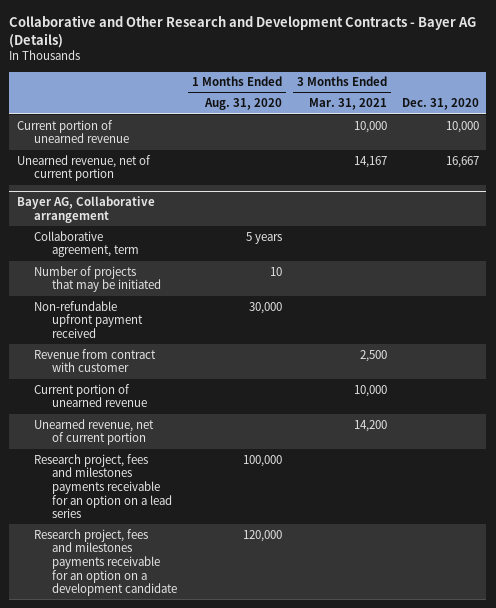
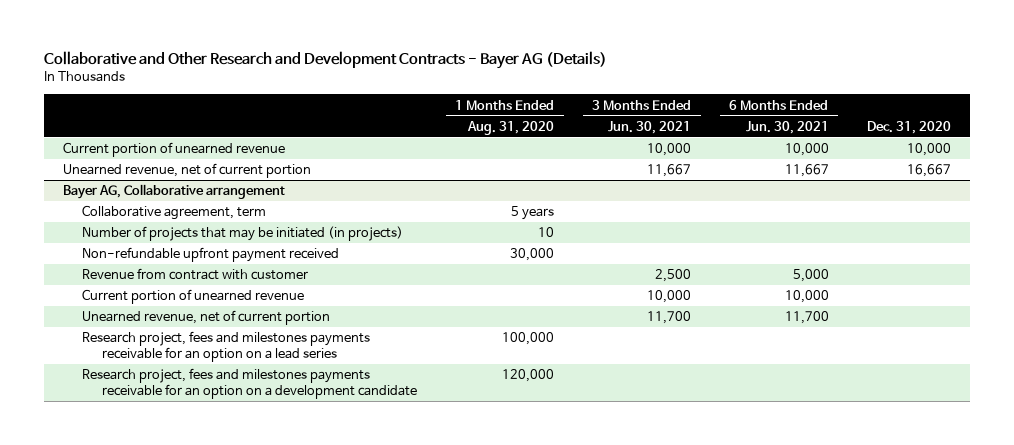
- | 1 Months Ended Aug. 31, 2020 | 3 Months Ended Mar. 31, 2021 | Dec. 31, 2020
+ | 1 Months Ended Aug. 31, 2020 | 3 Months Ended Jun. 30, 2021 | 6 Months Ended Jun. 30, 2021 | Dec. 31, 2020
@ Bayer AG, Collaborative arrangement
- Number of projects that may be initiated | 10 | |
+ Number of projects that may be initiated (in projects) | 10 | | |

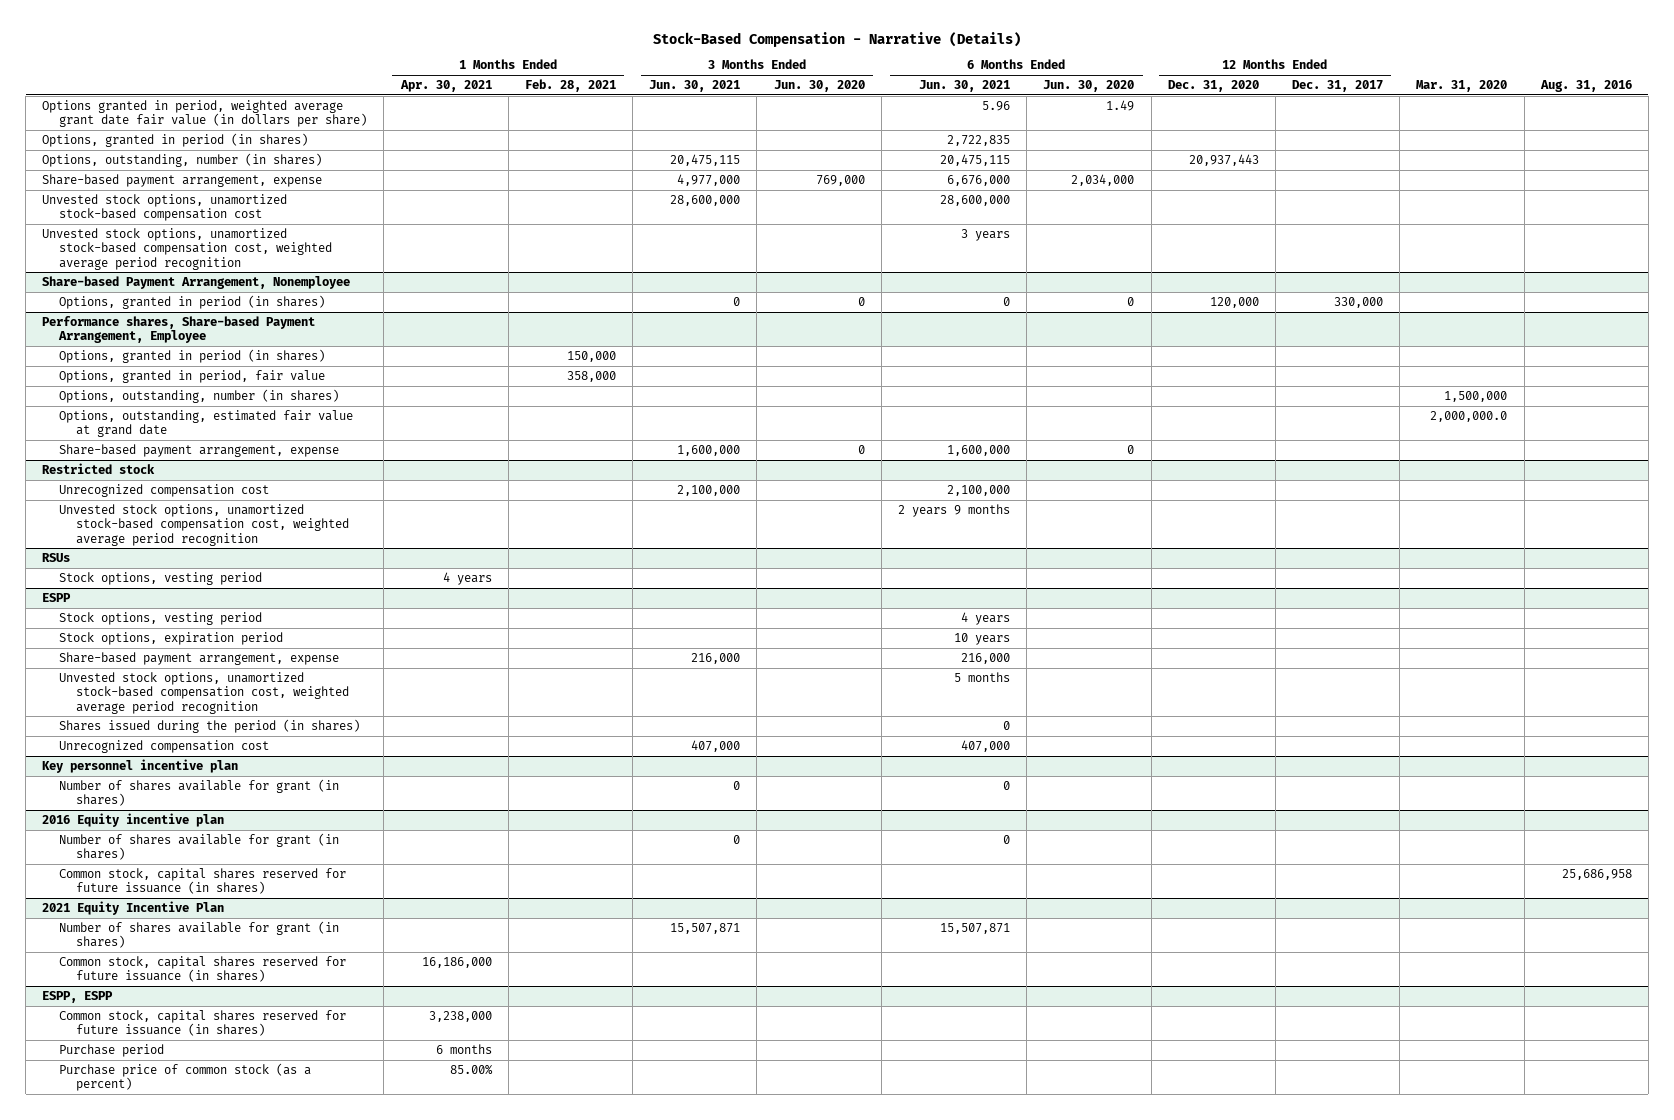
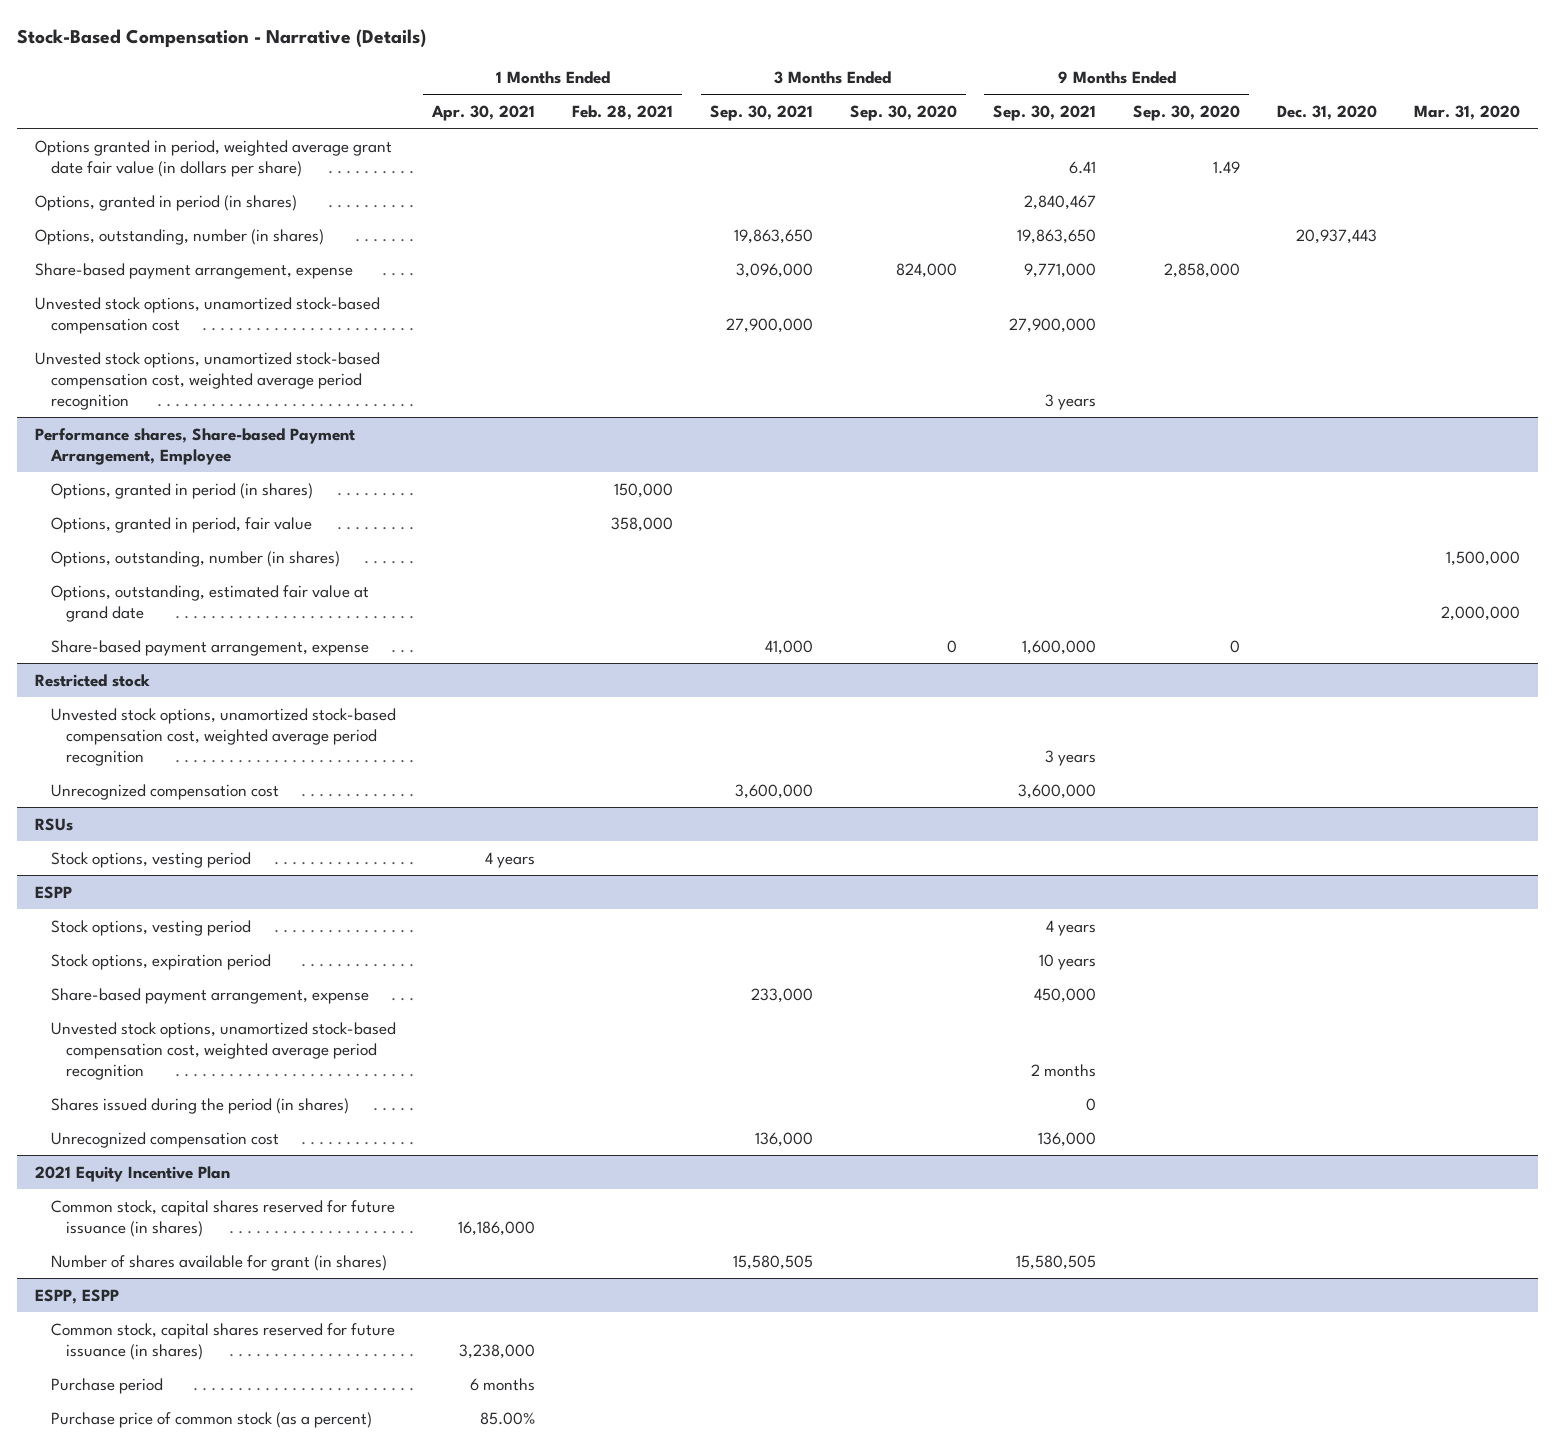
- | 1 Months Ended Apr. 30, 2021 | 1 Months Ended Feb. 28, 2021 | 3 Months Ended Jun. 30, 2021 | 3 Months Ended Jun. 30, 2020 | 6 Months Ended Jun. 30, 2021 | 6 Months Ended Jun. 30, 2020 | 12 Months Ended Dec. 31, 2020 | 12 Months Ended Dec. 31, 2017 | Mar. 31, 2020 | Aug. 31, 2016
+ | 1 Months Ended Apr. 30, 2021 | 1 Months Ended Feb. 28, 2021 | 3 Months Ended Sep. 30, 2021 | 3 Months Ended Sep. 30, 2020 | 9 Months Ended Sep. 30, 2021 | 9 Months Ended Sep. 30, 2020 | Dec. 31, 2020 | Mar. 31, 2020
- Share-based Payment Arrangement, Nonemployee
- Options, granted in period (in shares) | | | 0 | 0 | 0 | 0 | 120,000 | 330,000 | |
@ Performance shares, Share-based Payment Arrangement, Employee
- Options, outstanding, estimated fair value at grand date | | | | | | | | | 2,000,000.0 |
+ Options, outstanding, estimated fair value at grand date | | | | | | | | 2,000,000
@ Restricted stock
moved down: Unrecognized compensation cost | | | 3,600,000 | | 3,600,000 | | |
- Key personnel incentive plan
- Number of shares available for grant (in shares) | | | 0 | | 0 | | | | |
- 2016 Equity incentive plan
- Number of shares available for grant (in shares) | | | 0 | | 0 | | | | |
- Common stock, capital shares reserved for future issuance (in shares) | | | | | | | | | | 25,686,958
@ 2021 Equity Incentive Plan
moved down: Number of shares available for grant (in shares) | | | 15,580,505 | | 15,580,505 | | |

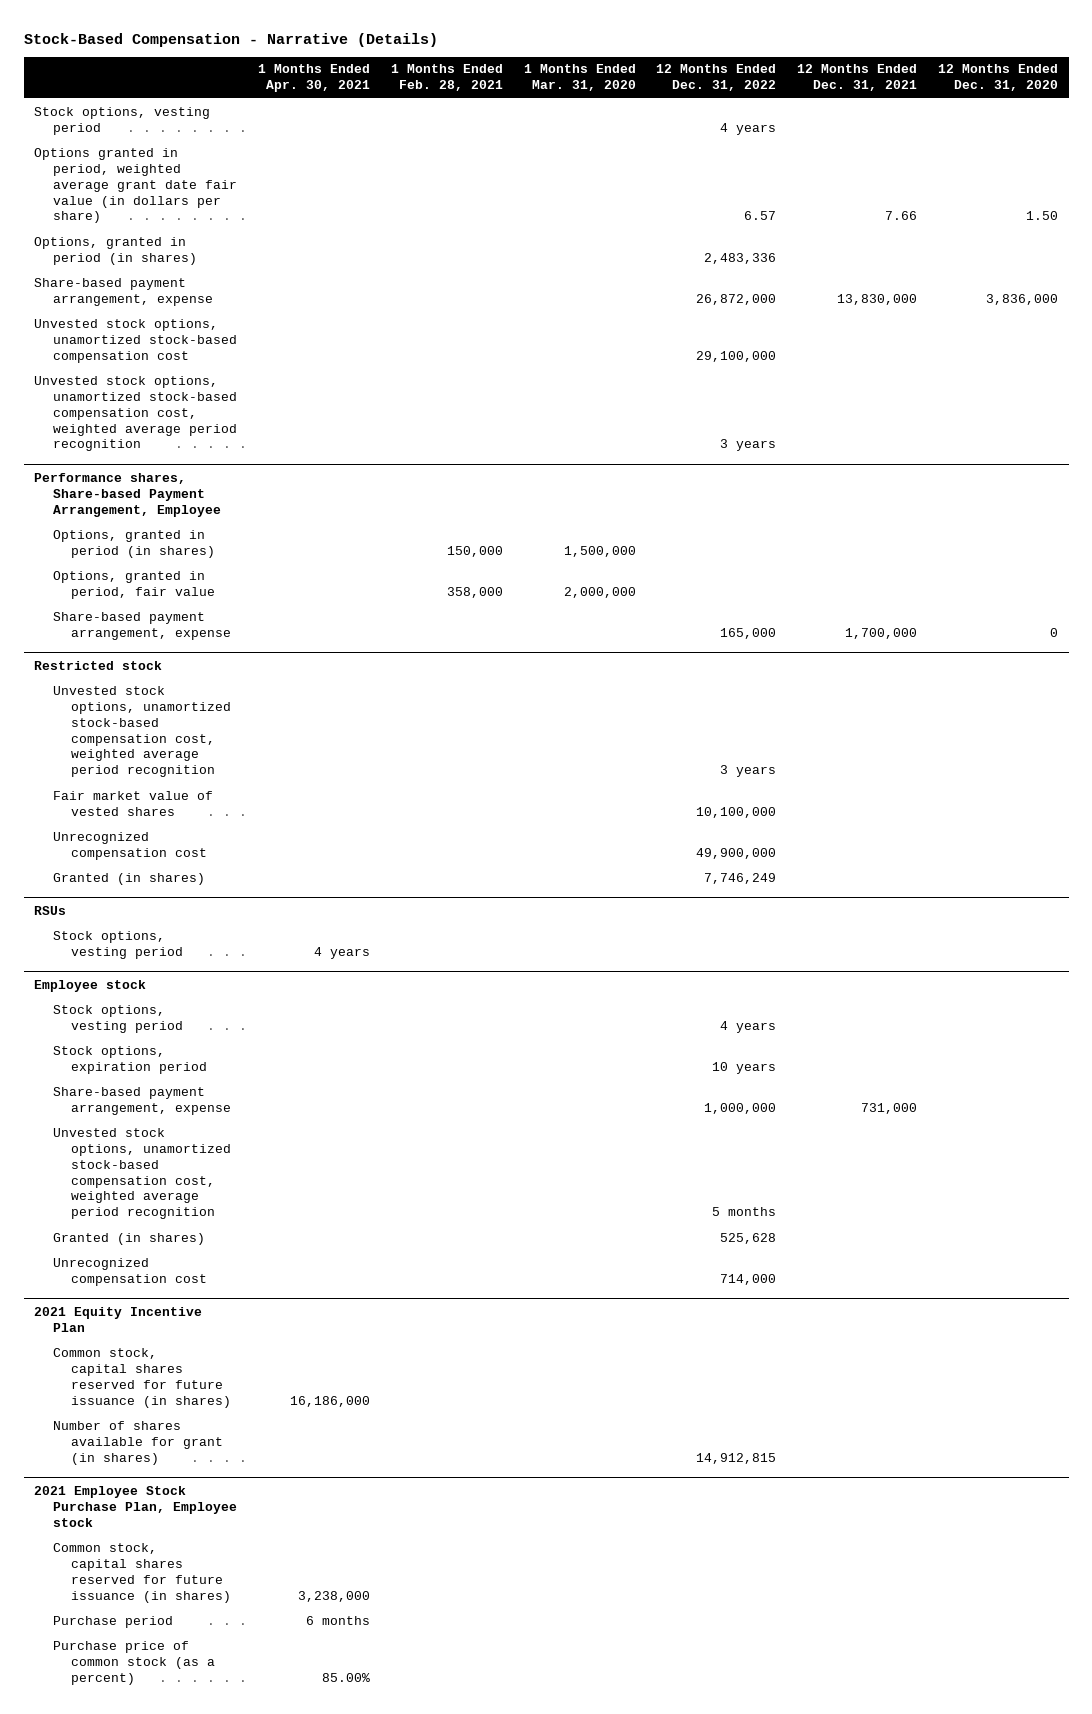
- | 1 Months Ended Apr. 30, 2021 | 1 Months Ended Feb. 28, 2021 | 3 Months Ended Sep. 30, 2021 | 3 Months Ended Sep. 30, 2020 | 9 Months Ended Sep. 30, 2021 | 9 Months Ended Sep. 30, 2020 | Dec. 31, 2020 | Mar. 31, 2020
+ | 1 Months Ended Apr. 30, 2021 | 1 Months Ended Feb. 28, 2021 | 1 Months Ended Mar. 31, 2020 | 12 Months Ended Dec. 31, 2022 | 12 Months Ended Dec. 31, 2021 | 12 Months Ended Dec. 31, 2020
+ Stock options, vesting period | | | | 4 years | |
- Options, outstanding, number (in shares) | | | 19,863,650 | | 19,863,650 | | 20,937,443 |
@ Performance shares, Share-based Payment Arrangement, Employee
- Options, outstanding, number (in shares) | | | | | | | | 1,500,000
- Options, outstanding, estimated fair value at grand date | | | | | | | | 2,000,000
@ Restricted stock
+ Fair market value of vested shares | | | | 10,100,000 | |
+ Granted (in shares) | | | | 7,746,249 | |
- ESPP
+ Employee stock
- Shares issued during the period (in shares) | | | | | 0 | | |
+ Granted (in shares) | | | | 525,628 | |
- ESPP, ESPP
+ 2021 Employee Stock Purchase Plan, Employee stock

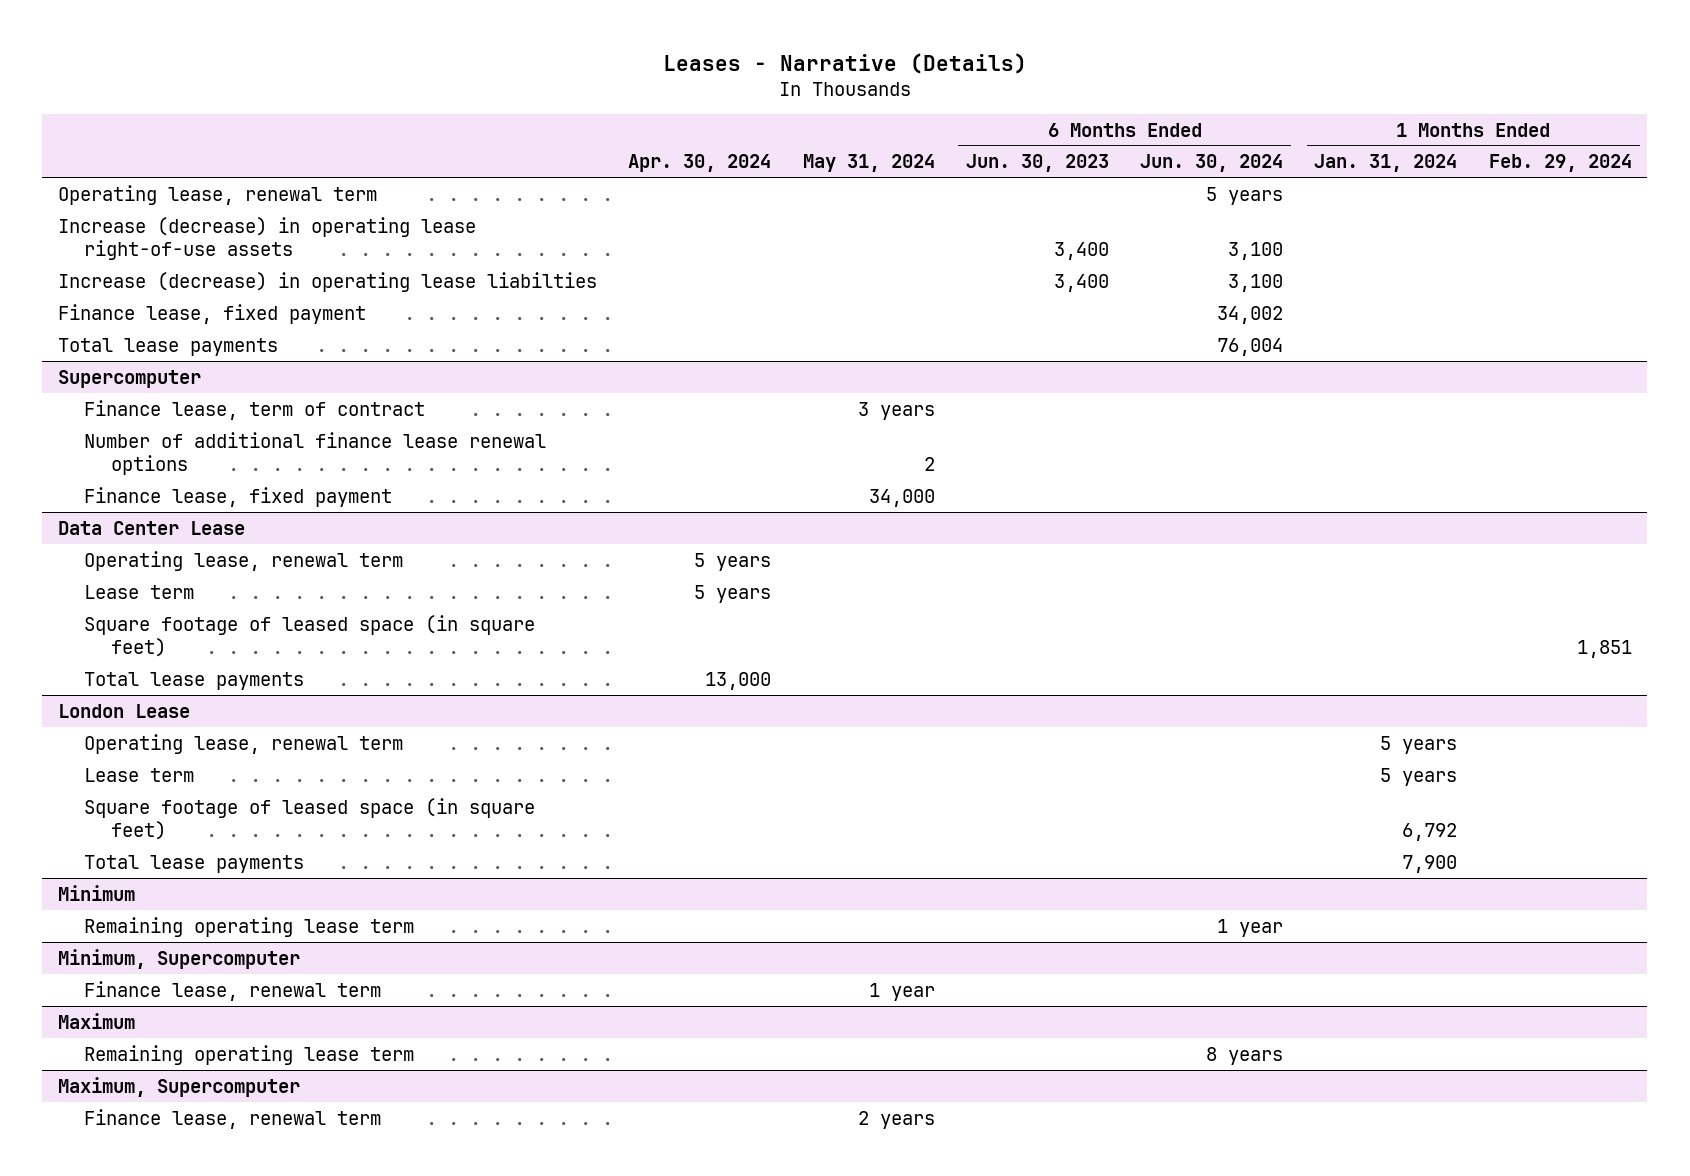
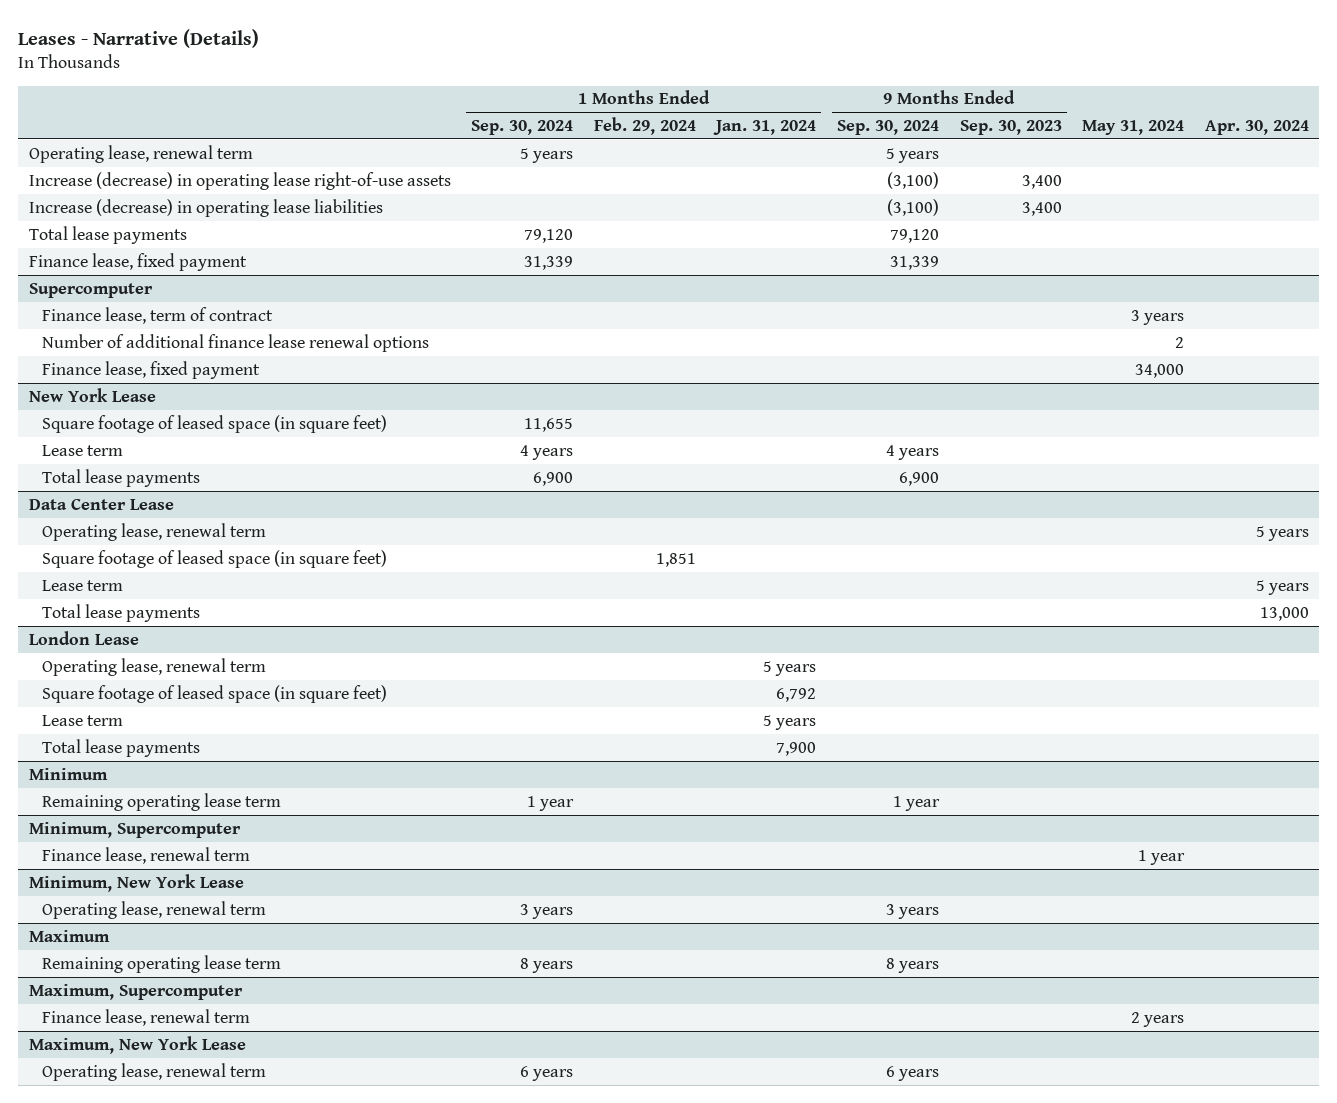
- | Apr. 30, 2024 | May 31, 2024 | 6 Months Ended Jun. 30, 2023 | 6 Months Ended Jun. 30, 2024 | 1 Months Ended Jan. 31, 2024 | 1 Months Ended Feb. 29, 2024
+ | 1 Months Ended Sep. 30, 2024 | 1 Months Ended Feb. 29, 2024 | 1 Months Ended Jan. 31, 2024 | 9 Months Ended Sep. 30, 2024 | 9 Months Ended Sep. 30, 2023 | May 31, 2024 | Apr. 30, 2024
- Increase (decrease) in operating lease liabilties | | | 3,400 | 3,100 | |
+ Increase (decrease) in operating lease liabilities | | | | (3,100) | 3,400 | |
moved down: Finance lease, fixed payment | 31,339 | | | 31,339 | | |
+ New York Lease
+ Square footage of leased space (in square feet) | 11,655 | | | | | |
+ Lease term | 4 years | | | 4 years | | |
+ Total lease payments | 6,900 | | | 6,900 | | |
@ Data Center Lease
moved down: Lease term | | | | | | | 5 years
@ London Lease
moved down: Lease term | | | 5 years | | | |
+ Minimum, New York Lease
+ Operating lease, renewal term | 3 years | | | 3 years | | |
+ Maximum, New York Lease
+ Operating lease, renewal term | 6 years | | | 6 years | | |

